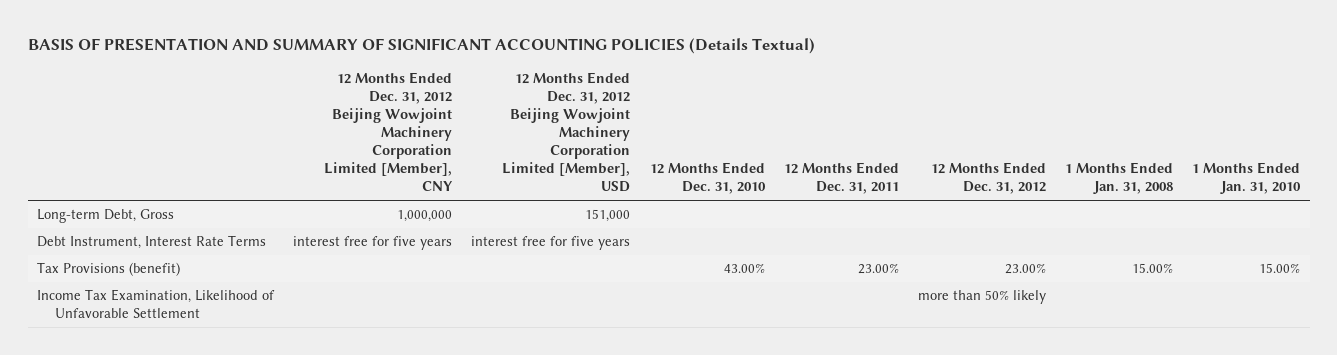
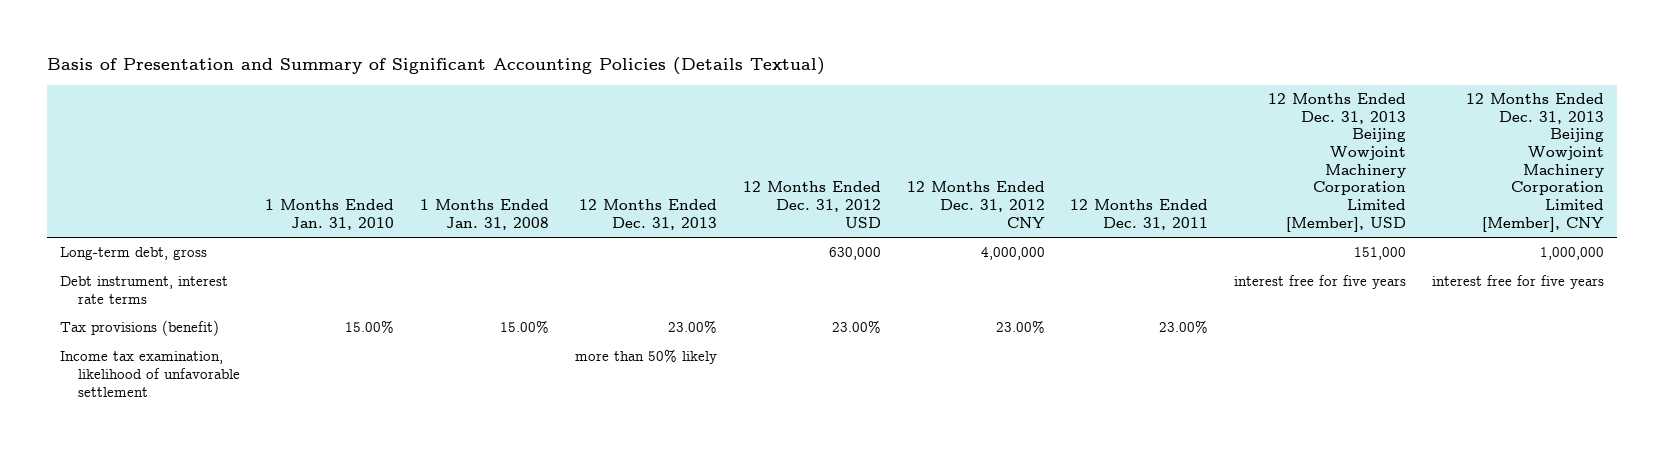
- BASIS OF PRESENTATION AND SUMMARY OF SIGNIFICANT ACCOUNTING POLICIES (Details Textual)
+ Basis of Presentation and Summary of Significant Accounting Policies (Details Textual)
- | 12 Months Ended Dec. 31, 2012 Beijing Wowjoint Machinery Corporation Limited [Member], CNY | 12 Months Ended Dec. 31, 2012 Beijing Wowjoint Machinery Corporation Limited [Member], USD | 12 Months Ended Dec. 31, 2010 | 12 Months Ended Dec. 31, 2011 | 12 Months Ended Dec. 31, 2012 | 1 Months Ended Jan. 31, 2008 | 1 Months Ended Jan. 31, 2010
+ | 1 Months Ended Jan. 31, 2010 | 1 Months Ended Jan. 31, 2008 | 12 Months Ended Dec. 31, 2013 | 12 Months Ended Dec. 31, 2012 USD | 12 Months Ended Dec. 31, 2012 CNY | 12 Months Ended Dec. 31, 2011 | 12 Months Ended Dec. 31, 2013 Beijing Wowjoint Machinery Corporation Limited [Member], USD | 12 Months Ended Dec. 31, 2013 Beijing Wowjoint Machinery Corporation Limited [Member], CNY
- Long-term Debt, Gross | 1,000,000 | 151,000 | | | | |
- Debt Instrument, Interest Rate Terms | interest free for five years | interest free for five years | | | | |
- Tax Provisions (benefit) | | | 43.00% | 23.00% | 23.00% | 15.00% | 15.00%
- Income Tax Examination, Likelihood of Unfavorable Settlement | | | | | more than 50% likely | |
+ Long-term debt, gross | | | | 630,000 | 4,000,000 | | 151,000 | 1,000,000
+ Debt instrument, interest rate terms | | | | | | | interest free for five years | interest free for five years
+ Tax provisions (benefit) | 15.00% | 15.00% | 23.00% | 23.00% | 23.00% | 23.00% | |
+ Income tax examination, likelihood of unfavorable settlement | | | more than 50% likely | | | | |

